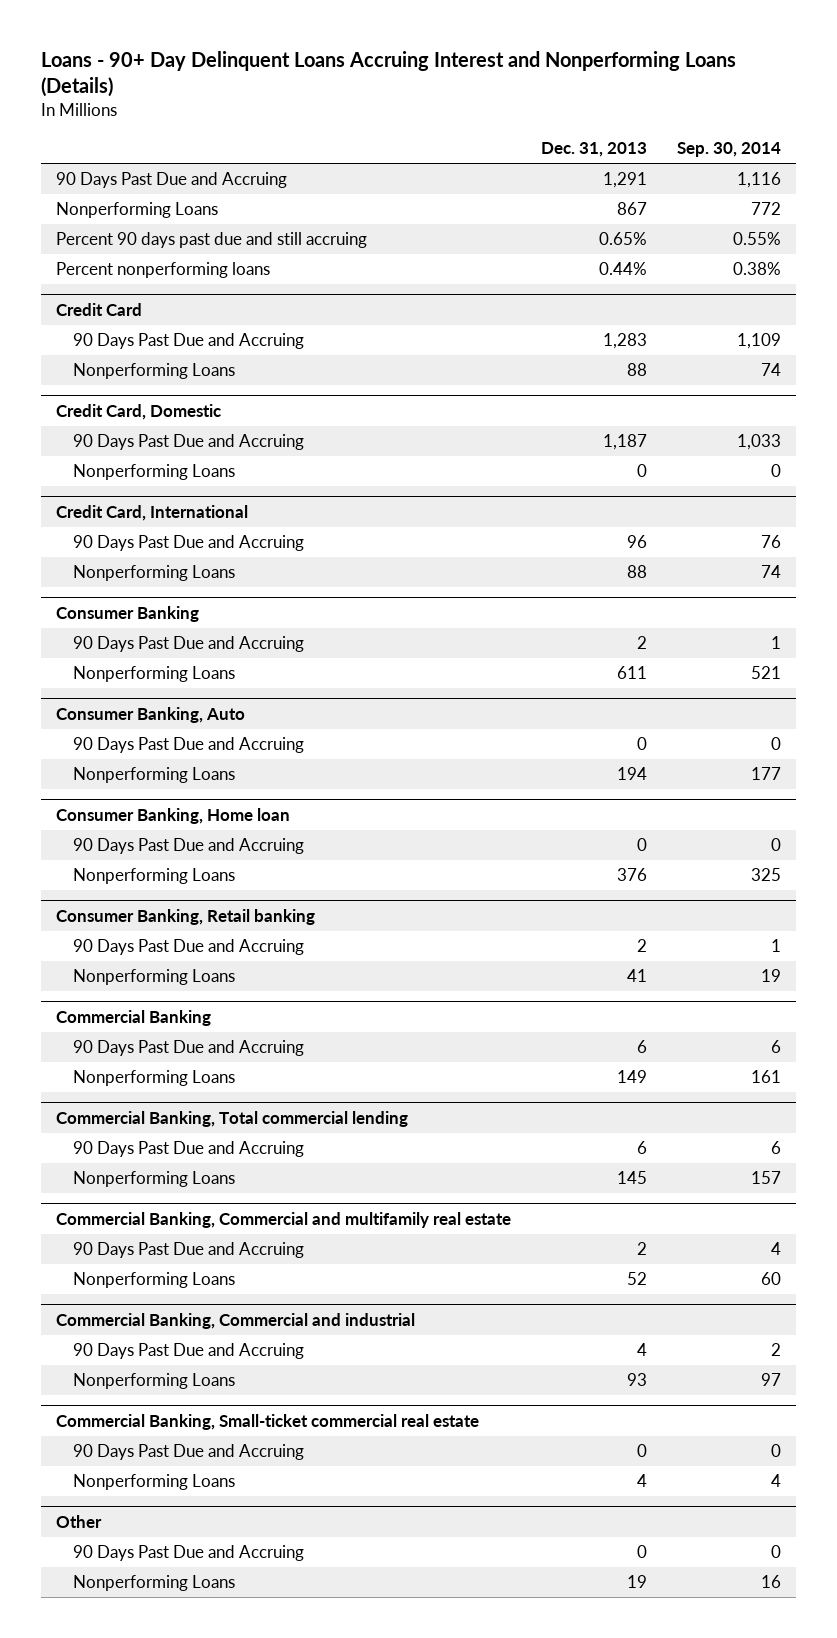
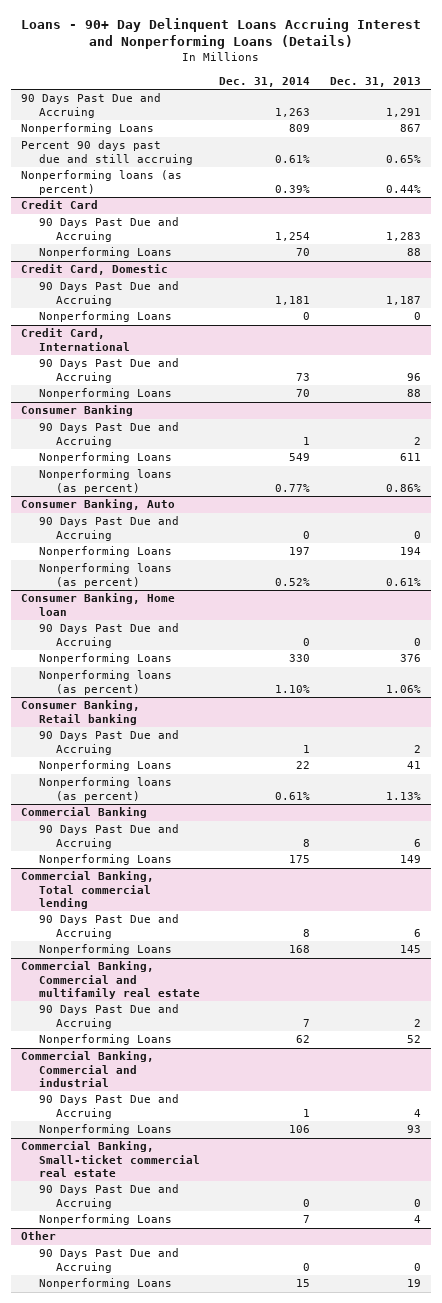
- | Dec. 31, 2013 | Sep. 30, 2014
+ | Dec. 31, 2014 | Dec. 31, 2013
- Percent nonperforming loans | 0.44% | 0.38%
+ Nonperforming loans (as percent) | 0.39% | 0.44%
@ Consumer Banking
+ Nonperforming loans (as percent) | 0.77% | 0.86%
@ Consumer Banking, Auto
+ Nonperforming loans (as percent) | 0.52% | 0.61%
@ Consumer Banking, Home loan
+ Nonperforming loans (as percent) | 1.10% | 1.06%
@ Consumer Banking, Retail banking
+ Nonperforming loans (as percent) | 0.61% | 1.13%

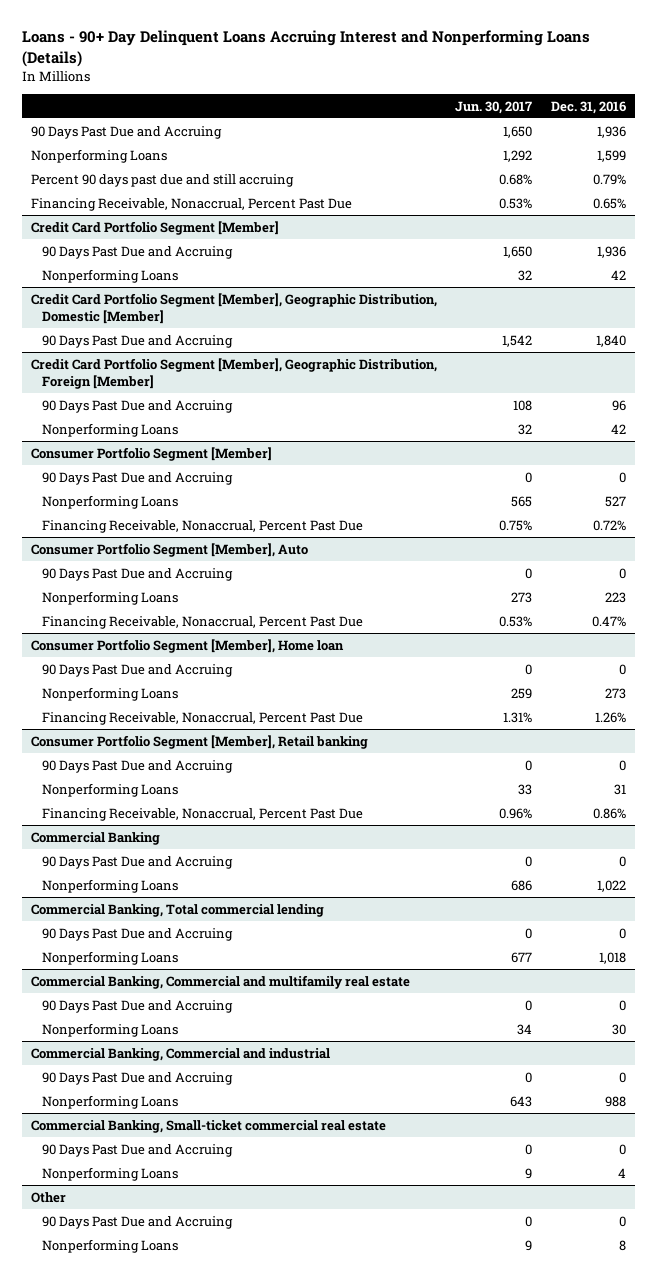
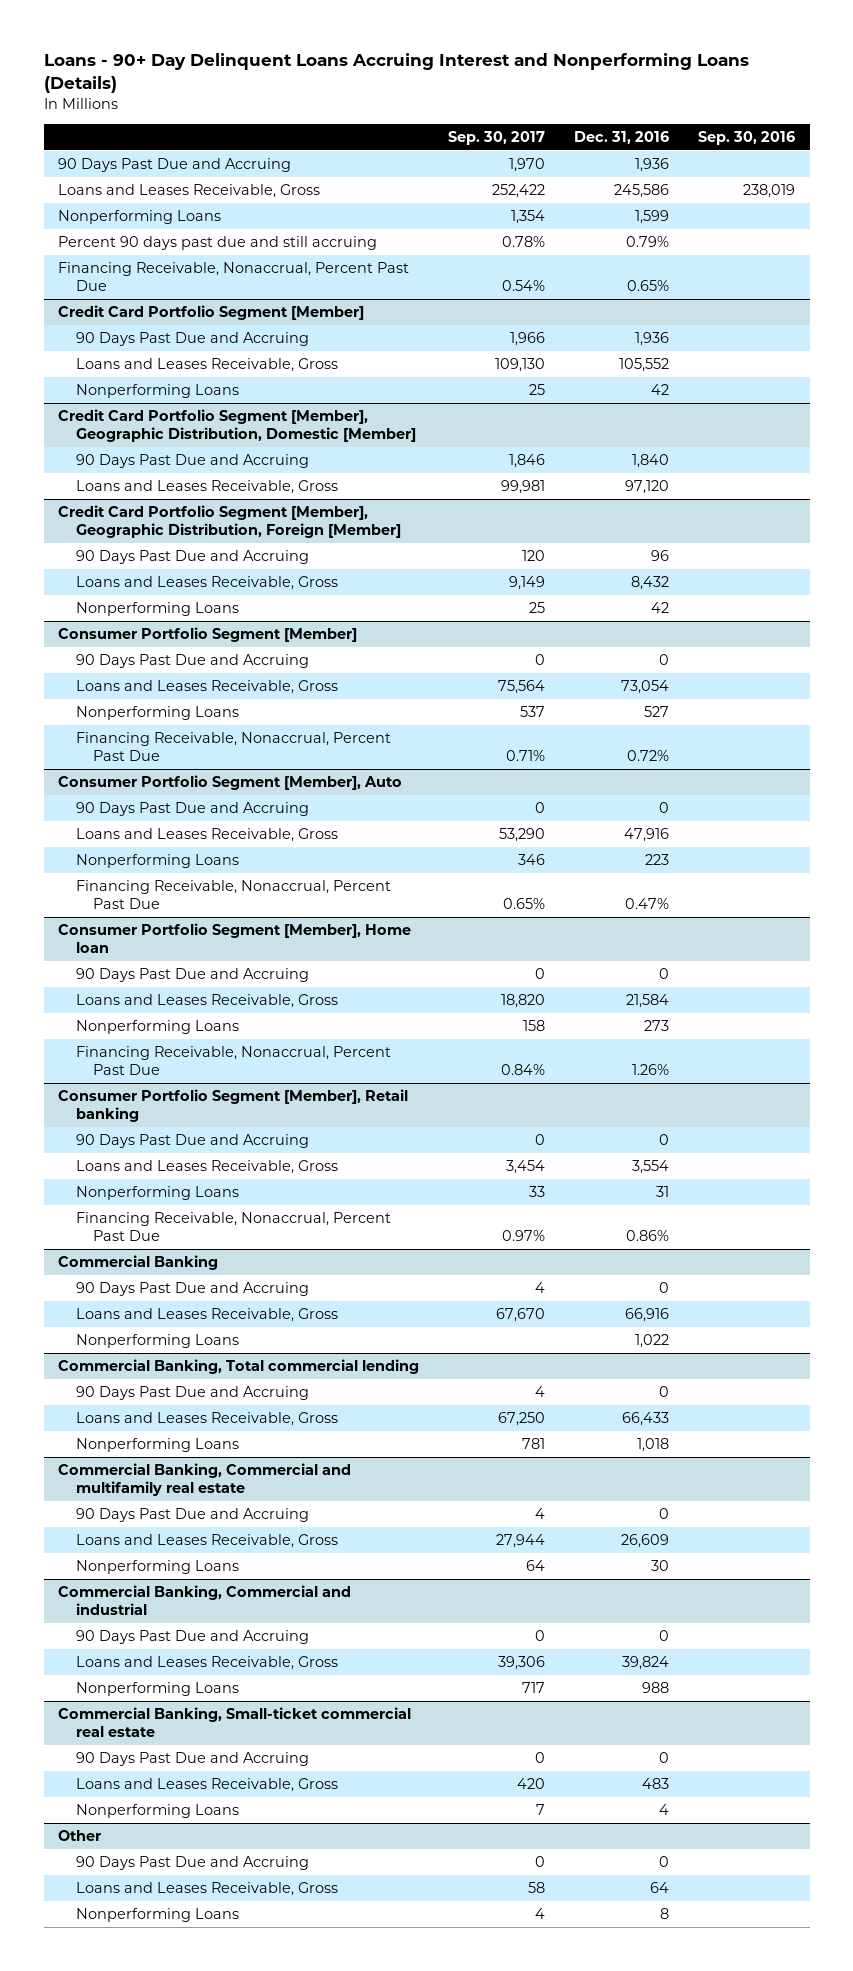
- | Jun. 30, 2017 | Dec. 31, 2016
+ | Sep. 30, 2017 | Dec. 31, 2016 | Sep. 30, 2016
+ Loans and Leases Receivable, Gross | 252,422 | 245,586 | 238,019
@ Credit Card Portfolio Segment [Member]
+ Loans and Leases Receivable, Gross | 109,130 | 105,552 |
@ Credit Card Portfolio Segment [Member], Geographic Distribution, Domestic [Member]
+ Loans and Leases Receivable, Gross | 99,981 | 97,120 |
@ Credit Card Portfolio Segment [Member], Geographic Distribution, Foreign [Member]
+ Loans and Leases Receivable, Gross | 9,149 | 8,432 |
@ Consumer Portfolio Segment [Member]
+ Loans and Leases Receivable, Gross | 75,564 | 73,054 |
@ Consumer Portfolio Segment [Member], Auto
+ Loans and Leases Receivable, Gross | 53,290 | 47,916 |
@ Consumer Portfolio Segment [Member], Home loan
+ Loans and Leases Receivable, Gross | 18,820 | 21,584 |
@ Consumer Portfolio Segment [Member], Retail banking
+ Loans and Leases Receivable, Gross | 3,454 | 3,554 |
@ Commercial Banking
+ Loans and Leases Receivable, Gross | 67,670 | 66,916 |
@ Commercial Banking, Total commercial lending
+ Loans and Leases Receivable, Gross | 67,250 | 66,433 |
@ Commercial Banking, Commercial and multifamily real estate
+ Loans and Leases Receivable, Gross | 27,944 | 26,609 |
@ Commercial Banking, Commercial and industrial
+ Loans and Leases Receivable, Gross | 39,306 | 39,824 |
@ Commercial Banking, Small-ticket commercial real estate
+ Loans and Leases Receivable, Gross | 420 | 483 |
@ Other
+ Loans and Leases Receivable, Gross | 58 | 64 |

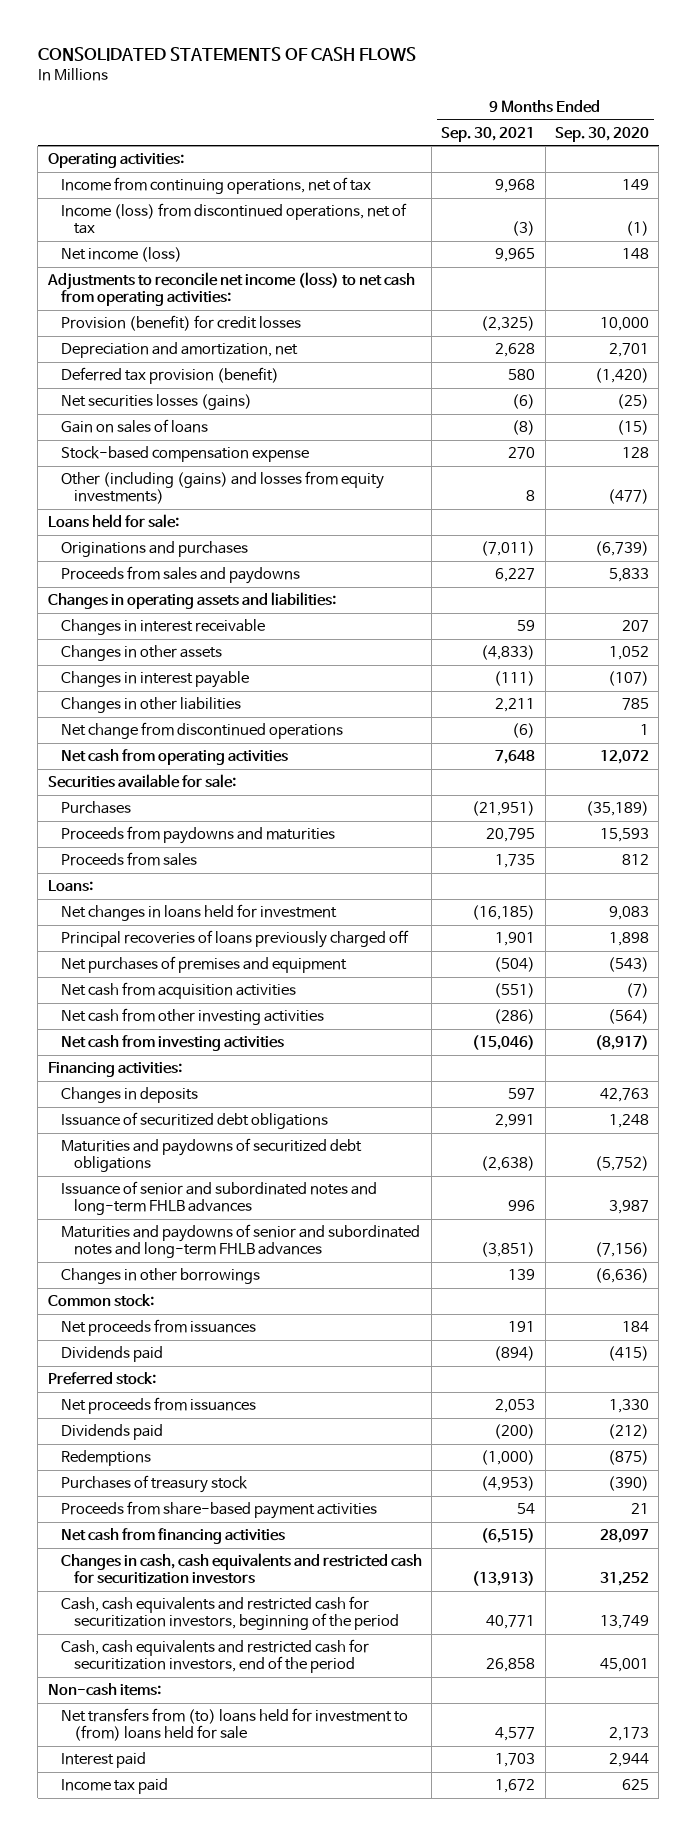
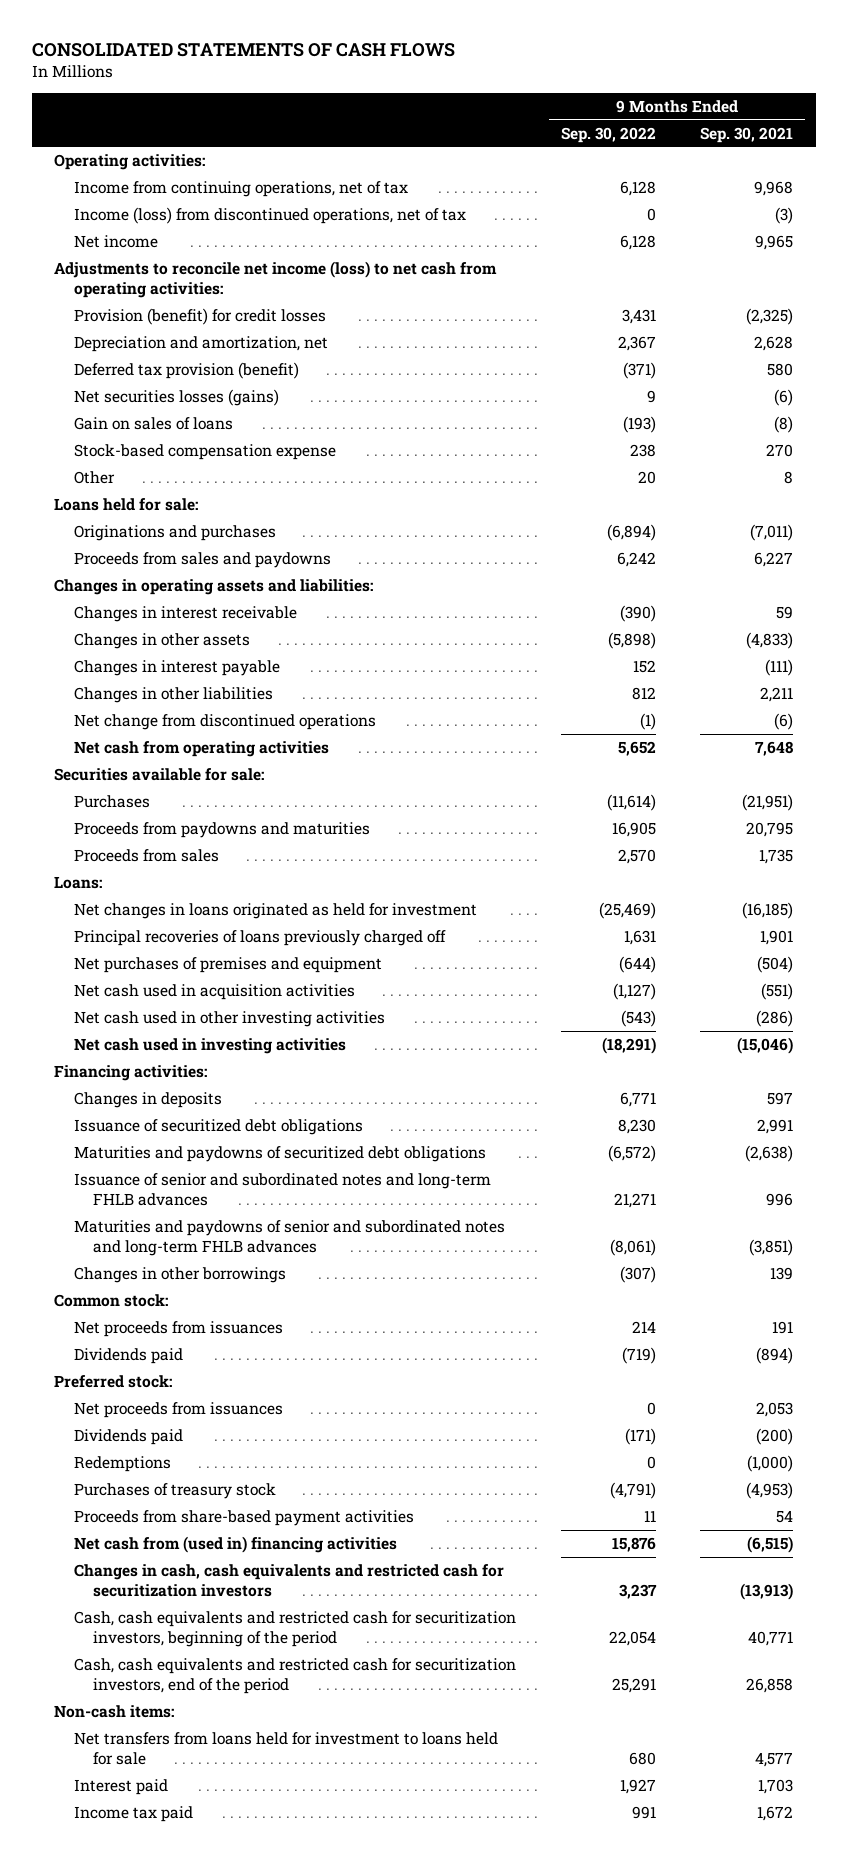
- | 9 Months Ended Sep. 30, 2021 | 9 Months Ended Sep. 30, 2020
+ | 9 Months Ended Sep. 30, 2022 | 9 Months Ended Sep. 30, 2021
- Net income (loss) | 9,965 | 148
+ Net income | 6,128 | 9,965
- Other (including (gains) and losses from equity investments) | 8 | (477)
+ Other | 20 | 8
- Net changes in loans held for investment | (16,185) | 9,083
+ Net changes in loans originated as held for investment | (25,469) | (16,185)
- Net cash from acquisition activities | (551) | (7)
- Net cash from other investing activities | (286) | (564)
- Net cash from investing activities | (15,046) | (8,917)
+ Net cash used in acquisition activities | (1,127) | (551)
+ Net cash used in other investing activities | (543) | (286)
+ Net cash used in investing activities | (18,291) | (15,046)
- Net cash from financing activities | (6,515) | 28,097
+ Net cash from (used in) financing activities | 15,876 | (6,515)
- Net transfers from (to) loans held for investment to (from) loans held for sale | 4,577 | 2,173
+ Net transfers from loans held for investment to loans held for sale | 680 | 4,577

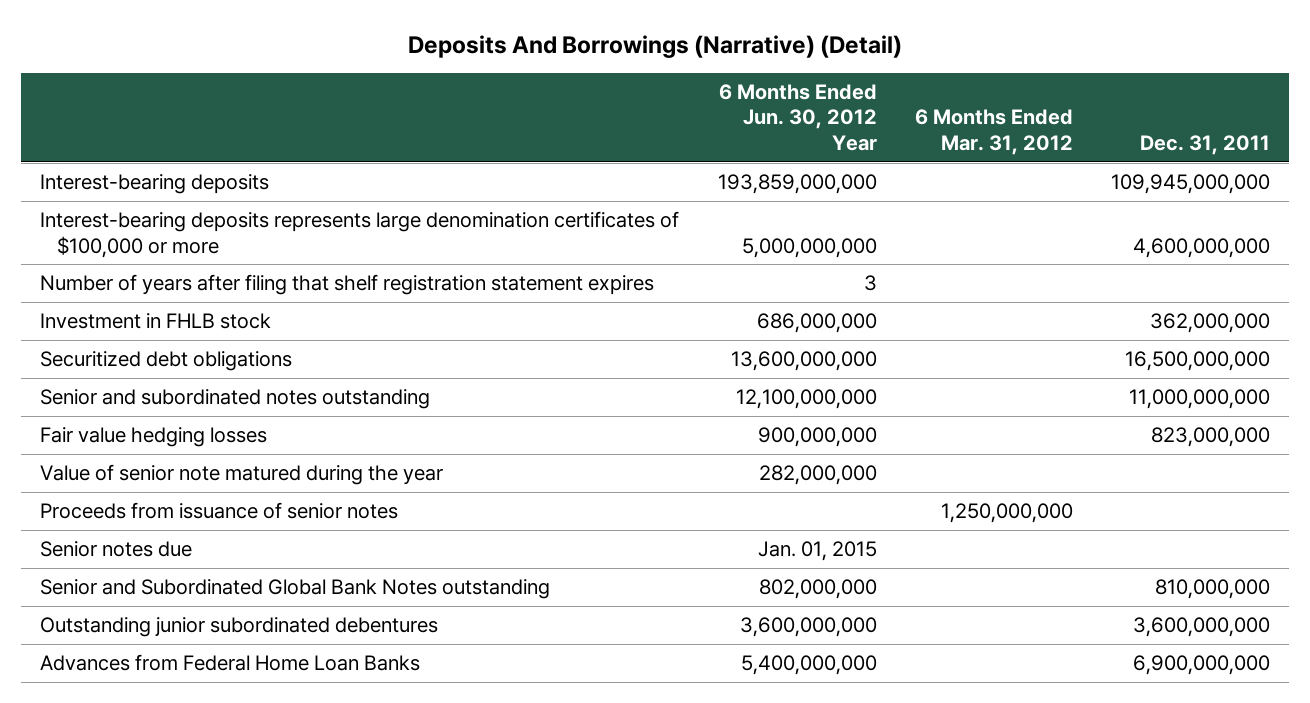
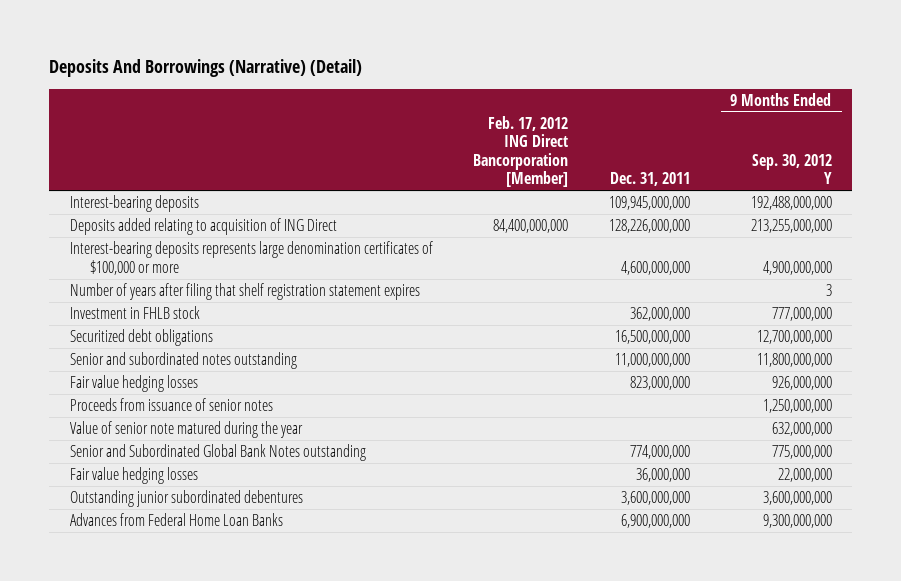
- | 6 Months Ended Jun. 30, 2012 Year | 6 Months Ended Mar. 31, 2012 | Dec. 31, 2011
+ | Feb. 17, 2012 ING Direct Bancorporation [Member] | Dec. 31, 2011 | 9 Months Ended Sep. 30, 2012 Y
+ Deposits added relating to acquisition of ING Direct | 84,400,000,000 | 128,226,000,000 | 213,255,000,000
- Senior notes due | Jan. 01, 2015 | |
- Senior and Subordinated Global Bank Notes outstanding | 802,000,000 | | 810,000,000
moved down: Value of senior note matured during the year | | | 632,000,000
+ Senior and Subordinated Global Bank Notes outstanding | | 774,000,000 | 775,000,000
+ Fair value hedging losses | | 36,000,000 | 22,000,000

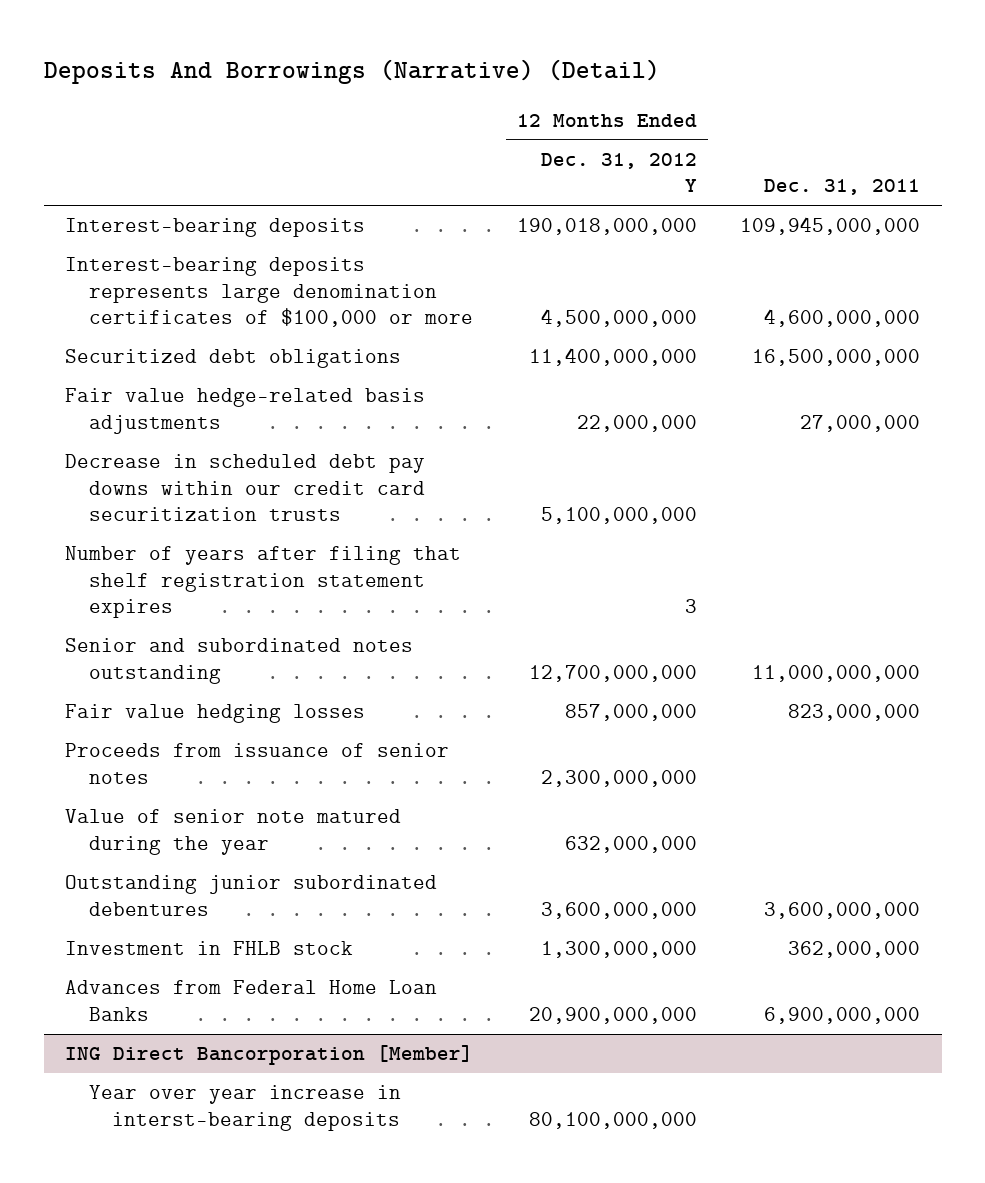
- | Feb. 17, 2012 ING Direct Bancorporation [Member] | Dec. 31, 2011 | 9 Months Ended Sep. 30, 2012 Y
+ | 12 Months Ended Dec. 31, 2012 Y | Dec. 31, 2011
- Deposits added relating to acquisition of ING Direct | 84,400,000,000 | 128,226,000,000 | 213,255,000,000
+ Fair value hedge-related basis adjustments | 22,000,000 | 27,000,000
+ Decrease in scheduled debt pay downs within our credit card securitization trusts | 5,100,000,000 |
moved down: Number of years after filing that shelf registration statement expires | 3 |
- Senior and Subordinated Global Bank Notes outstanding | | 774,000,000 | 775,000,000
- Fair value hedging losses | | 36,000,000 | 22,000,000
moved down: Investment in FHLB stock | 1,300,000,000 | 362,000,000
+ ING Direct Bancorporation [Member]
+ Year over year increase in interst-bearing deposits | 80,100,000,000 |

